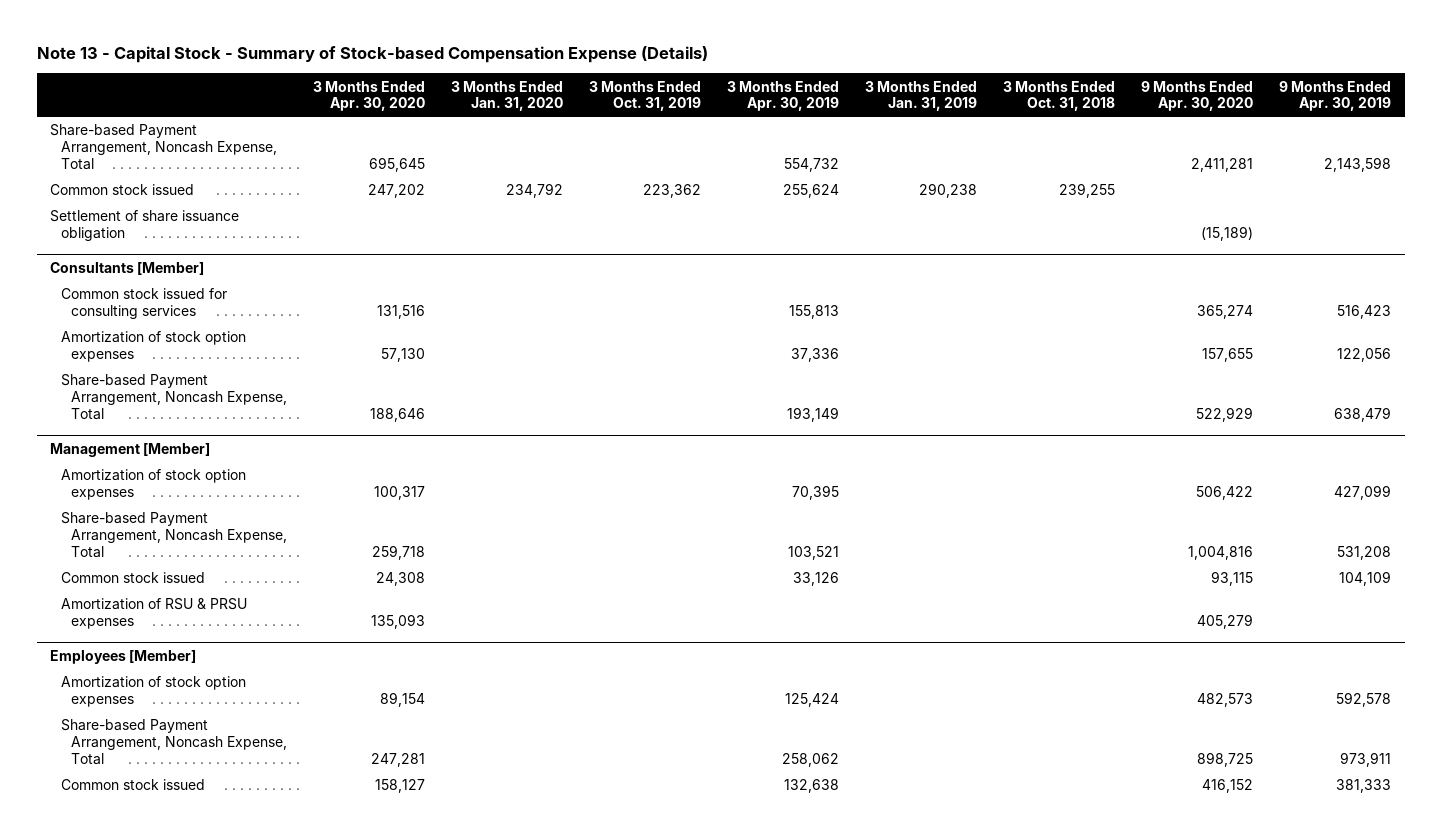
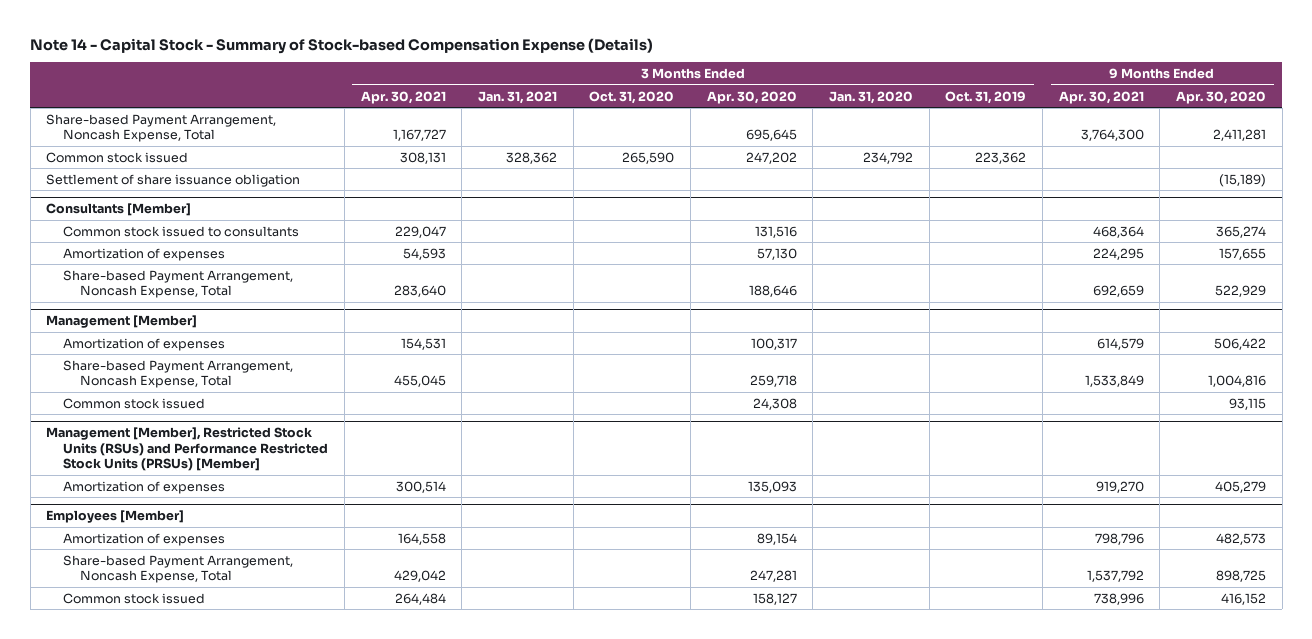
- Note 13 - Capital Stock - Summary of Stock-based Compensation Expense (Details)
+ Note 14 - Capital Stock - Summary of Stock-based Compensation Expense (Details)
- | 3 Months Ended Apr. 30, 2020 | 3 Months Ended Jan. 31, 2020 | 3 Months Ended Oct. 31, 2019 | 3 Months Ended Apr. 30, 2019 | 3 Months Ended Jan. 31, 2019 | 3 Months Ended Oct. 31, 2018 | 9 Months Ended Apr. 30, 2020 | 9 Months Ended Apr. 30, 2019
+ | 3 Months Ended Apr. 30, 2021 | 3 Months Ended Jan. 31, 2021 | 3 Months Ended Oct. 31, 2020 | 3 Months Ended Apr. 30, 2020 | 3 Months Ended Jan. 31, 2020 | 3 Months Ended Oct. 31, 2019 | 9 Months Ended Apr. 30, 2021 | 9 Months Ended Apr. 30, 2020
@ Consultants [Member]
- Common stock issued for consulting services | 131,516 | | | 155,813 | | | 365,274 | 516,423
- Amortization of stock option expenses | 57,130 | | | 37,336 | | | 157,655 | 122,056
+ Common stock issued to consultants | 229,047 | | | 131,516 | | | 468,364 | 365,274
+ Amortization of expenses | 54,593 | | | 57,130 | | | 224,295 | 157,655
@ Management [Member]
- Amortization of stock option expenses | 100,317 | | | 70,395 | | | 506,422 | 427,099
+ Amortization of expenses | 154,531 | | | 100,317 | | | 614,579 | 506,422
- Amortization of RSU & PRSU expenses | 135,093 | | | | | | 405,279 |
+ Management [Member], Restricted Stock Units (RSUs) and Performance Restricted Stock Units (PRSUs) [Member]
+ Amortization of expenses | 300,514 | | | 135,093 | | | 919,270 | 405,279
@ Employees [Member]
- Amortization of stock option expenses | 89,154 | | | 125,424 | | | 482,573 | 592,578
+ Amortization of expenses | 164,558 | | | 89,154 | | | 798,796 | 482,573

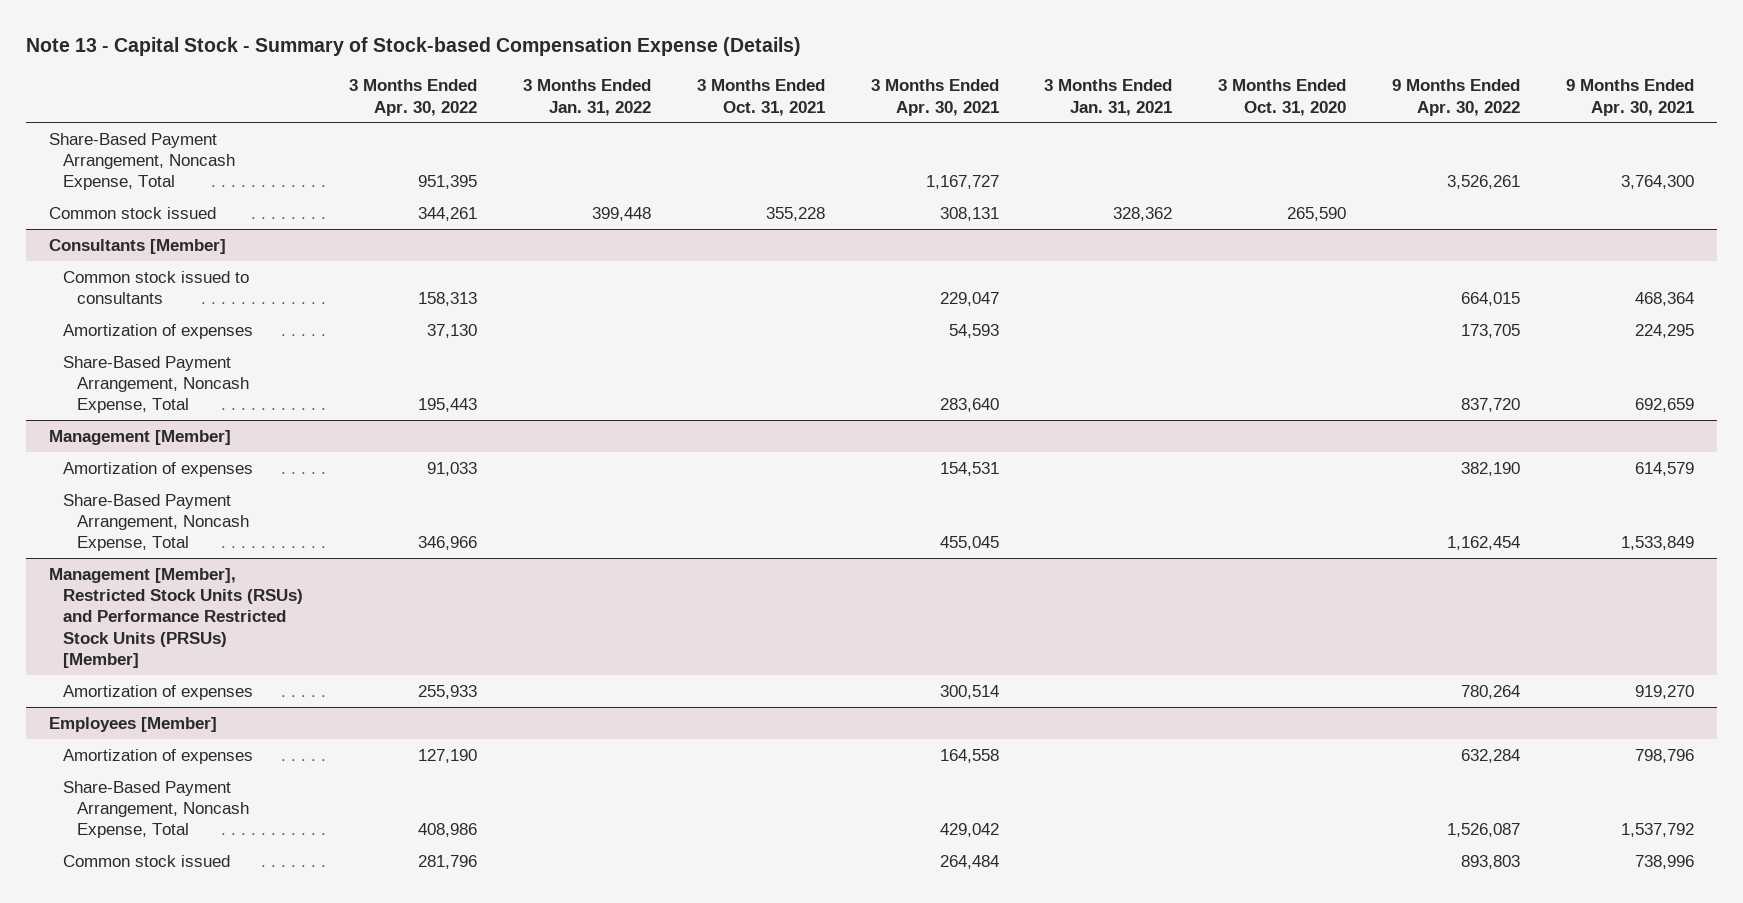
- Note 14 - Capital Stock - Summary of Stock-based Compensation Expense (Details)
+ Note 13 - Capital Stock - Summary of Stock-based Compensation Expense (Details)
- | 3 Months Ended Apr. 30, 2021 | 3 Months Ended Jan. 31, 2021 | 3 Months Ended Oct. 31, 2020 | 3 Months Ended Apr. 30, 2020 | 3 Months Ended Jan. 31, 2020 | 3 Months Ended Oct. 31, 2019 | 9 Months Ended Apr. 30, 2021 | 9 Months Ended Apr. 30, 2020
+ | 3 Months Ended Apr. 30, 2022 | 3 Months Ended Jan. 31, 2022 | 3 Months Ended Oct. 31, 2021 | 3 Months Ended Apr. 30, 2021 | 3 Months Ended Jan. 31, 2021 | 3 Months Ended Oct. 31, 2020 | 9 Months Ended Apr. 30, 2022 | 9 Months Ended Apr. 30, 2021
- Share-based Payment Arrangement, Noncash Expense, Total | 1,167,727 | | | 695,645 | | | 3,764,300 | 2,411,281
+ Share-Based Payment Arrangement, Noncash Expense, Total | 951,395 | | | 1,167,727 | | | 3,526,261 | 3,764,300
- Settlement of share issuance obligation | | | | | | | | (15,189)
@ Consultants [Member]
- Share-based Payment Arrangement, Noncash Expense, Total | 283,640 | | | 188,646 | | | 692,659 | 522,929
+ Share-Based Payment Arrangement, Noncash Expense, Total | 195,443 | | | 283,640 | | | 837,720 | 692,659
@ Management [Member]
- Share-based Payment Arrangement, Noncash Expense, Total | 455,045 | | | 259,718 | | | 1,533,849 | 1,004,816
- Common stock issued | | | | 24,308 | | | | 93,115
+ Share-Based Payment Arrangement, Noncash Expense, Total | 346,966 | | | 455,045 | | | 1,162,454 | 1,533,849
@ Employees [Member]
- Share-based Payment Arrangement, Noncash Expense, Total | 429,042 | | | 247,281 | | | 1,537,792 | 898,725
+ Share-Based Payment Arrangement, Noncash Expense, Total | 408,986 | | | 429,042 | | | 1,526,087 | 1,537,792

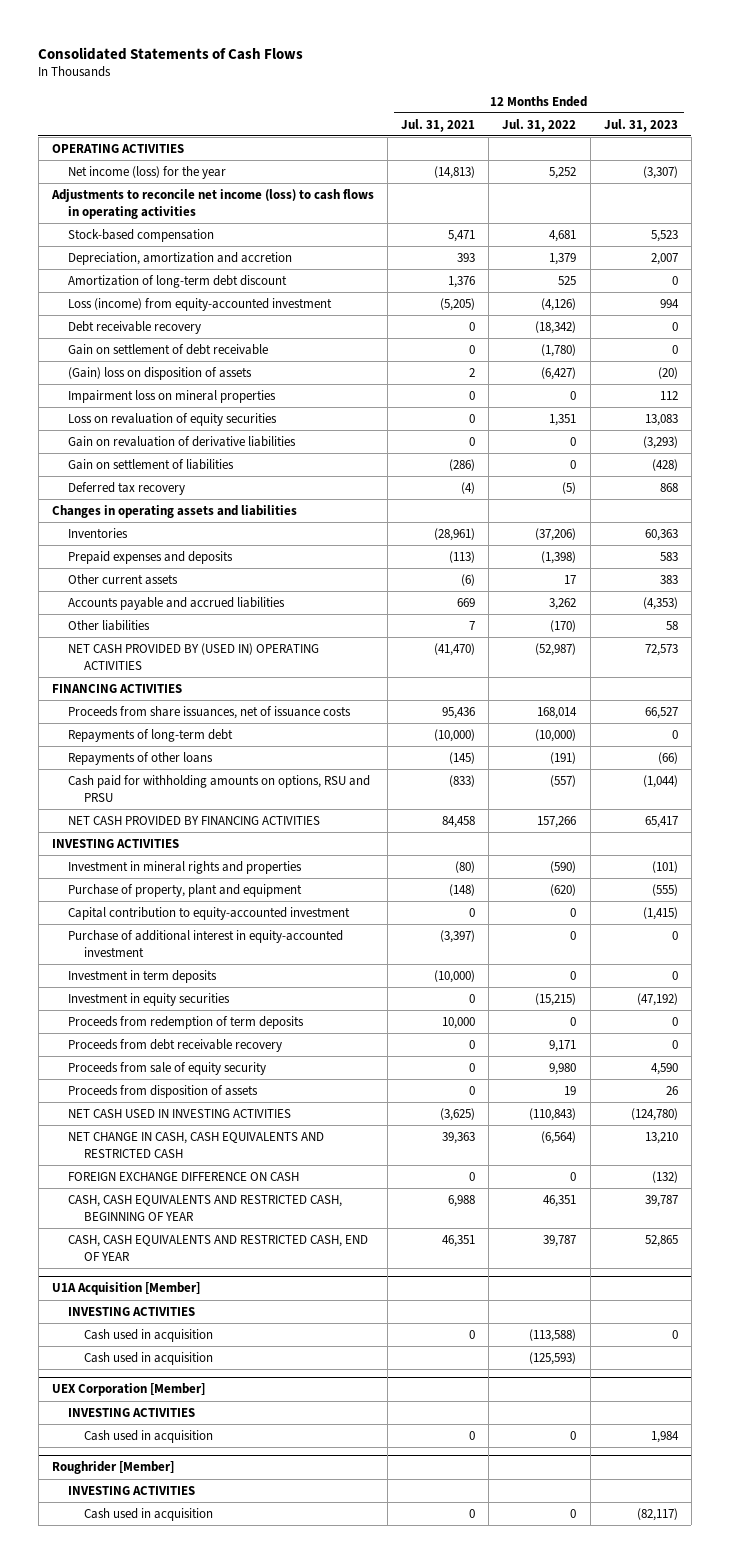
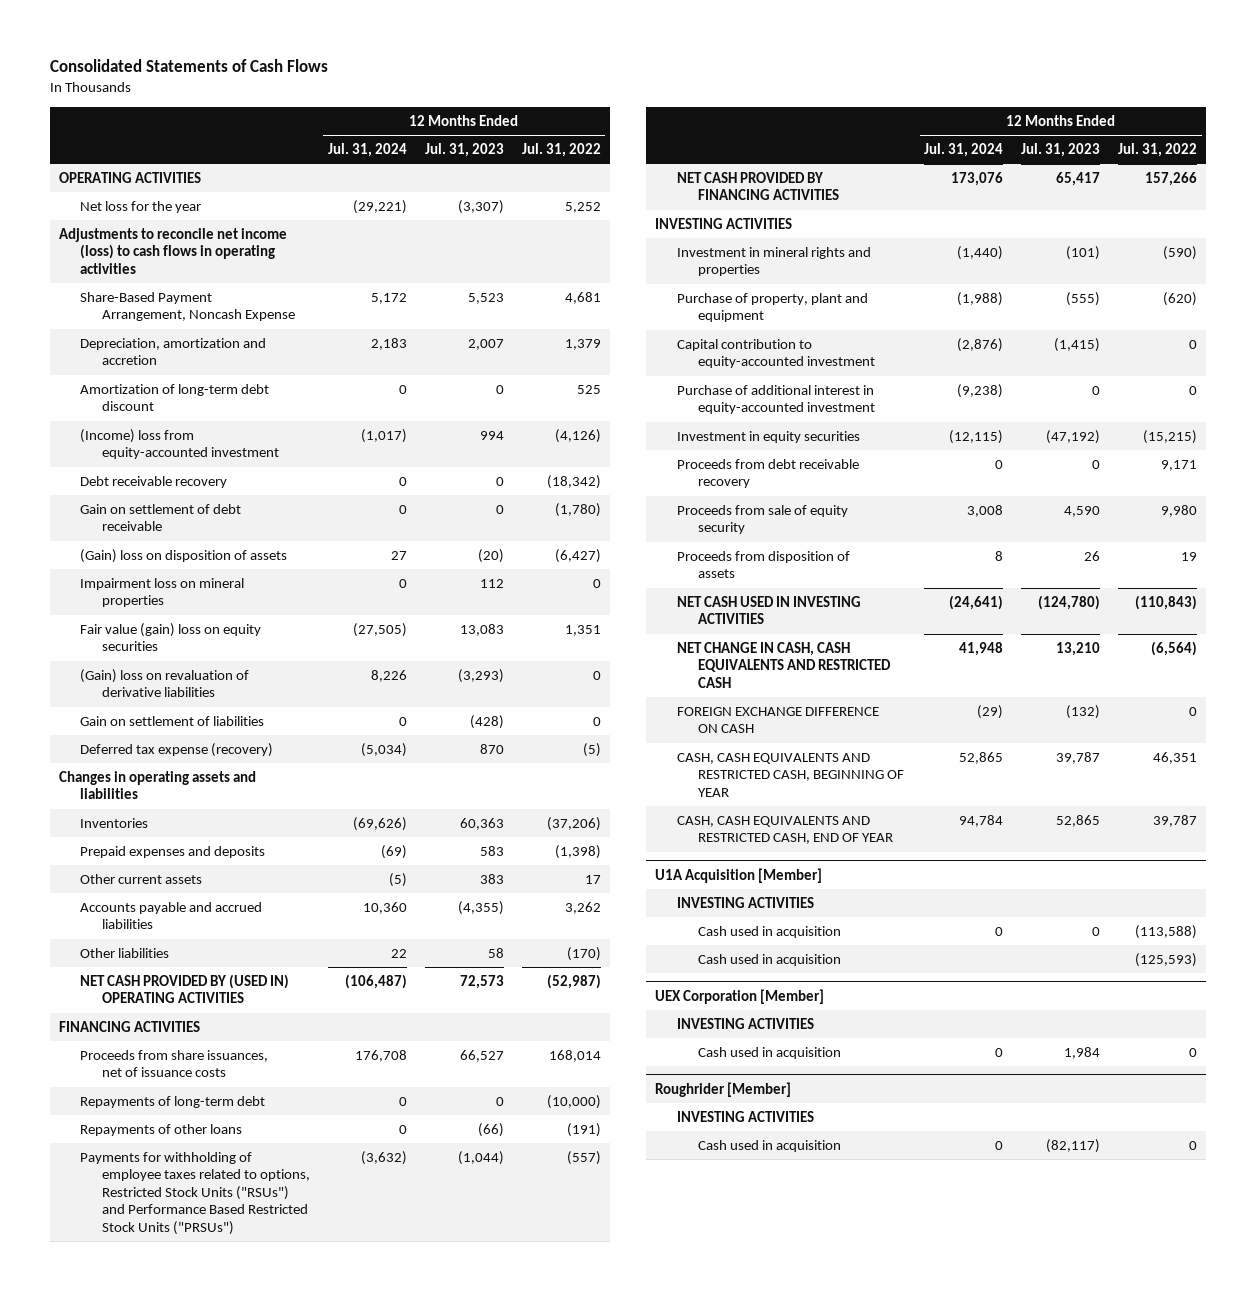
- | 12 Months Ended Jul. 31, 2021 | 12 Months Ended Jul. 31, 2022 | 12 Months Ended Jul. 31, 2023
+ | 12 Months Ended Jul. 31, 2024 | 12 Months Ended Jul. 31, 2023 | 12 Months Ended Jul. 31, 2022
- Net income (loss) for the year | (14,813) | 5,252 | (3,307)
+ Net loss for the year | (29,221) | (3,307) | 5,252
- Stock-based compensation | 5,471 | 4,681 | 5,523
+ Share-Based Payment Arrangement, Noncash Expense | 5,172 | 5,523 | 4,681
- Loss (income) from equity-accounted investment | (5,205) | (4,126) | 994
+ (Income) loss from equity-accounted investment | (1,017) | 994 | (4,126)
- Loss on revaluation of equity securities | 0 | 1,351 | 13,083
- Gain on revaluation of derivative liabilities | 0 | 0 | (3,293)
+ Fair value (gain) loss on equity securities | (27,505) | 13,083 | 1,351
+ (Gain) loss on revaluation of derivative liabilities | 8,226 | (3,293) | 0
- Deferred tax recovery | (4) | (5) | 868
+ Deferred tax expense (recovery) | (5,034) | 870 | (5)
- Accounts payable and accrued liabilities | 669 | 3,262 | (4,353)
+ Accounts payable and accrued liabilities | 10,360 | (4,355) | 3,262
- Cash paid for withholding amounts on options, RSU and PRSU | (833) | (557) | (1,044)
+ Payments for withholding of employee taxes related to options, Restricted Stock Units ("RSUs") and Performance Based Restricted Stock Units ("PRSUs") | (3,632) | (1,044) | (557)
- Investment in term deposits | (10,000) | 0 | 0
- Proceeds from redemption of term deposits | 10,000 | 0 | 0

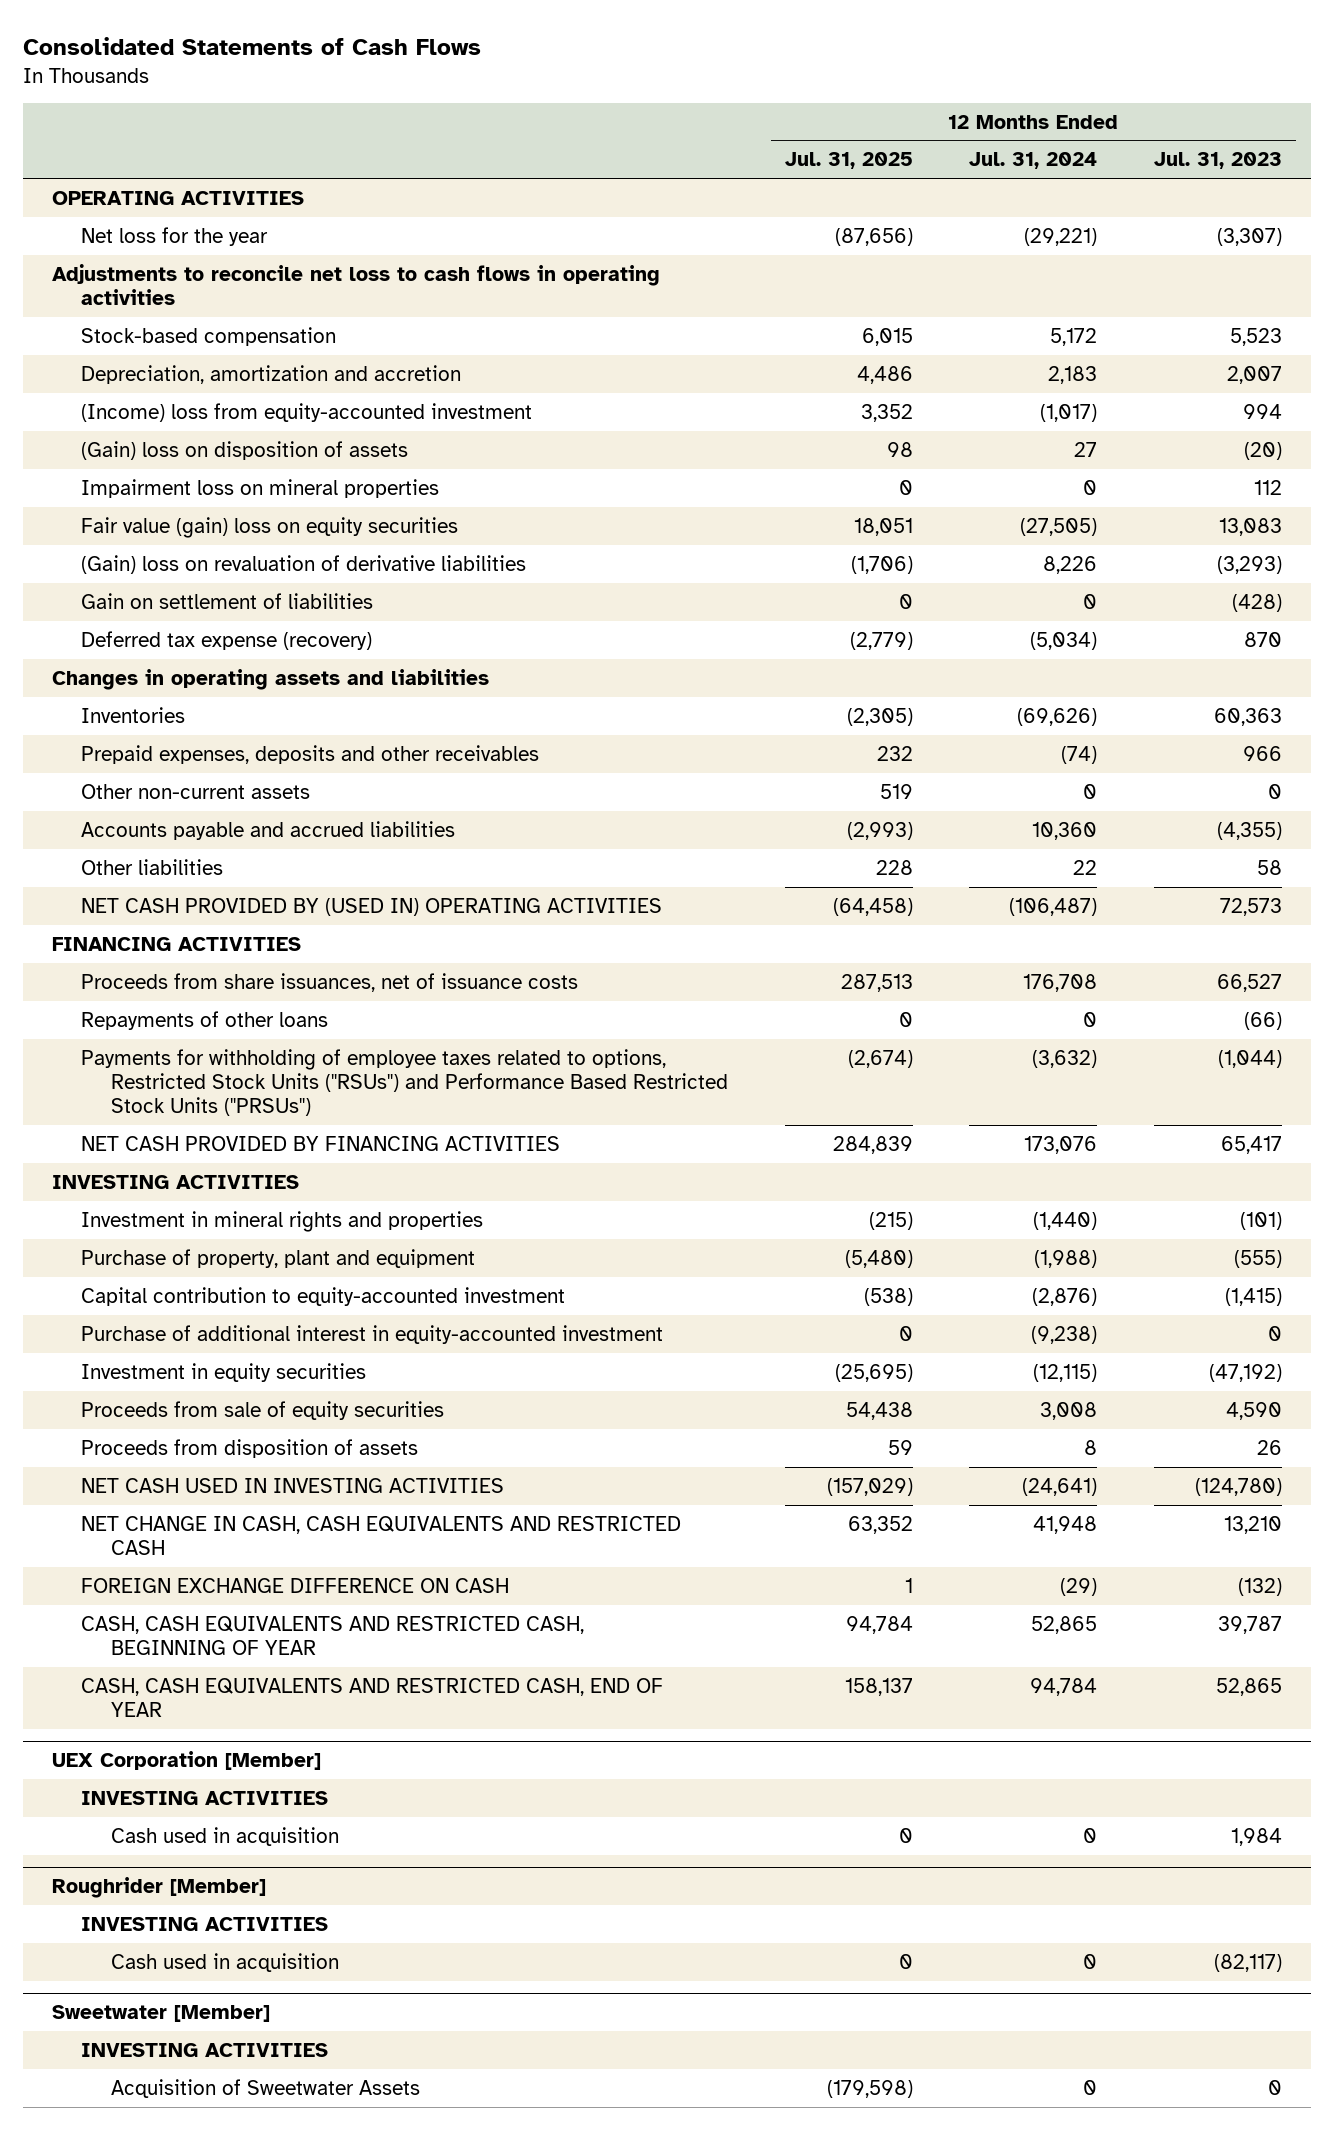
- | 12 Months Ended Jul. 31, 2024 | 12 Months Ended Jul. 31, 2023 | 12 Months Ended Jul. 31, 2022
+ | 12 Months Ended Jul. 31, 2025 | 12 Months Ended Jul. 31, 2024 | 12 Months Ended Jul. 31, 2023
- Adjustments to reconcile net income (loss) to cash flows in operating activities
- Share-Based Payment Arrangement, Noncash Expense | 5,172 | 5,523 | 4,681
+ Adjustments to reconcile net loss to cash flows in operating activities
+ Stock-based compensation | 6,015 | 5,172 | 5,523
- Amortization of long-term debt discount | 0 | 0 | 525
- Debt receivable recovery | 0 | 0 | (18,342)
- Gain on settlement of debt receivable | 0 | 0 | (1,780)
- Prepaid expenses and deposits | (69) | 583 | (1,398)
- Other current assets | (5) | 383 | 17
+ Prepaid expenses, deposits and other receivables | 232 | (74) | 966
+ Other non-current assets | 519 | 0 | 0
- Repayments of long-term debt | 0 | 0 | (10,000)
- Proceeds from debt receivable recovery | 0 | 0 | 9,171
- Proceeds from sale of equity security | 3,008 | 4,590 | 9,980
+ Proceeds from sale of equity securities | 54,438 | 3,008 | 4,590
- U1A Acquisition [Member]
- INVESTING ACTIVITIES
- Cash used in acquisition | 0 | 0 | (113,588)
- Cash used in acquisition | | | (125,593)
+ Sweetwater [Member]
+ INVESTING ACTIVITIES
+ Acquisition of Sweetwater Assets | (179,598) | 0 | 0

